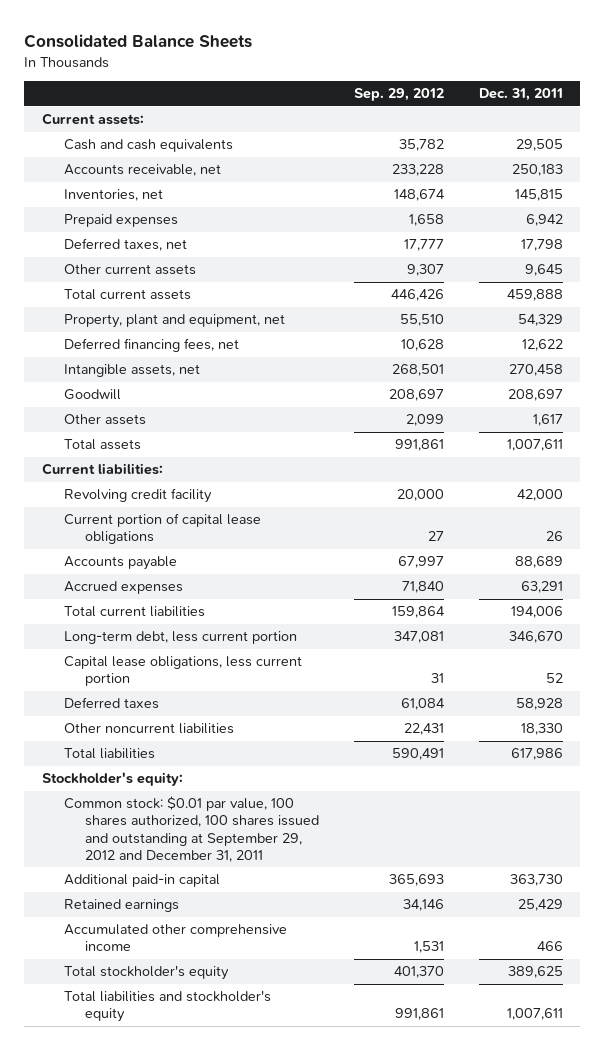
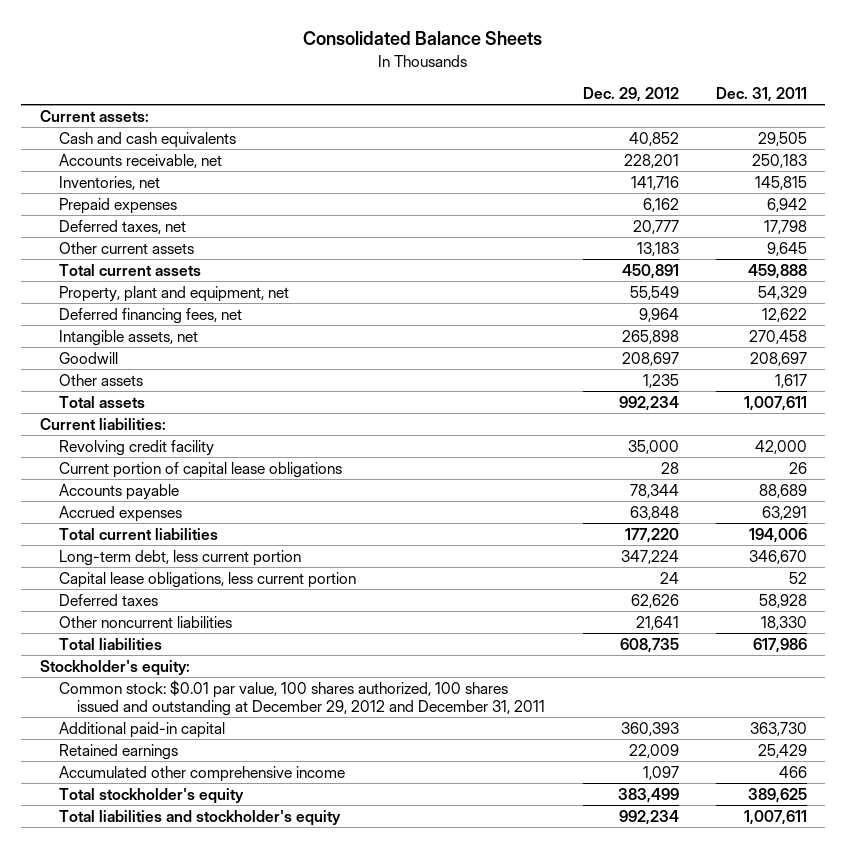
- | Sep. 29, 2012 | Dec. 31, 2011
+ | Dec. 29, 2012 | Dec. 31, 2011
- Common stock: $0.01 par value, 100 shares authorized, 100 shares issued and outstanding at September 29, 2012 and December 31, 2011
+ Common stock: $0.01 par value, 100 shares authorized, 100 shares issued and outstanding at December 29, 2012 and December 31, 2011

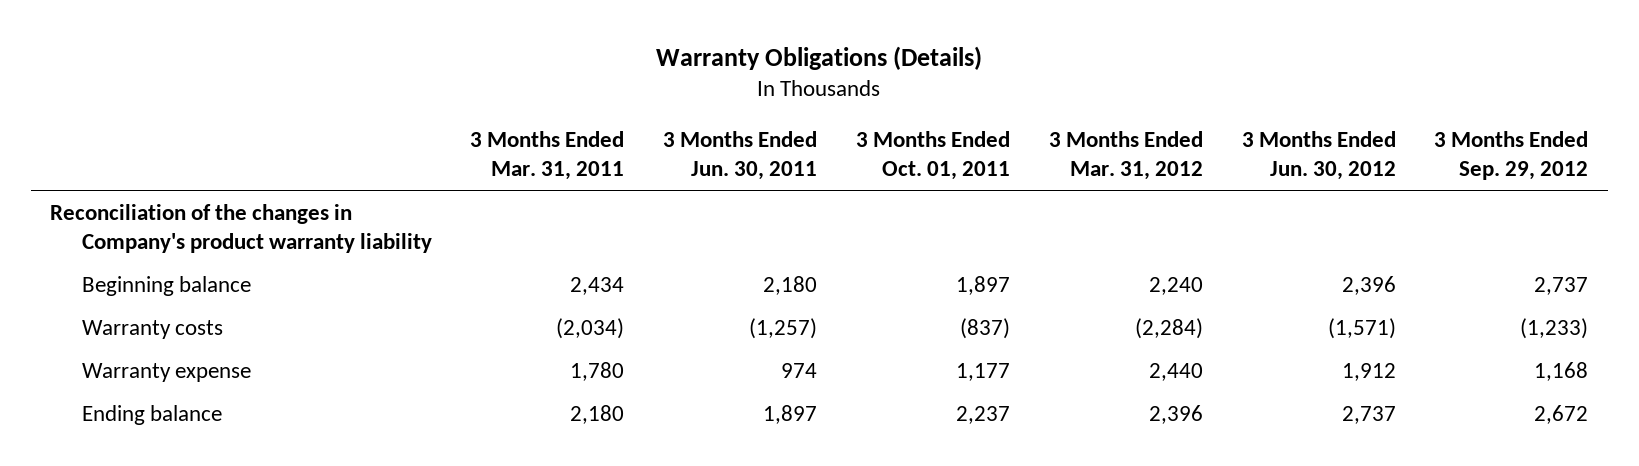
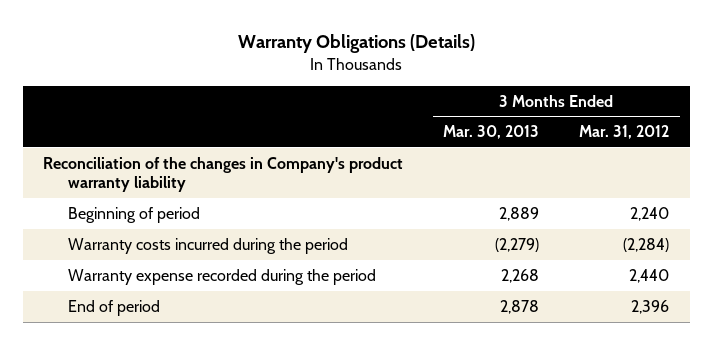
- | 3 Months Ended Mar. 31, 2011 | 3 Months Ended Jun. 30, 2011 | 3 Months Ended Oct. 01, 2011 | 3 Months Ended Mar. 31, 2012 | 3 Months Ended Jun. 30, 2012 | 3 Months Ended Sep. 29, 2012
+ | 3 Months Ended Mar. 30, 2013 | 3 Months Ended Mar. 31, 2012
- Beginning balance | 2,434 | 2,180 | 1,897 | 2,240 | 2,396 | 2,737
- Warranty costs | (2,034) | (1,257) | (837) | (2,284) | (1,571) | (1,233)
- Warranty expense | 1,780 | 974 | 1,177 | 2,440 | 1,912 | 1,168
- Ending balance | 2,180 | 1,897 | 2,237 | 2,396 | 2,737 | 2,672
+ Beginning of period | 2,889 | 2,240
+ Warranty costs incurred during the period | (2,279) | (2,284)
+ Warranty expense recorded during the period | 2,268 | 2,440
+ End of period | 2,878 | 2,396

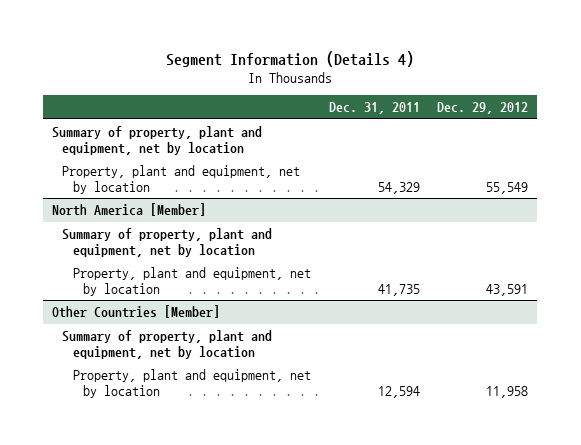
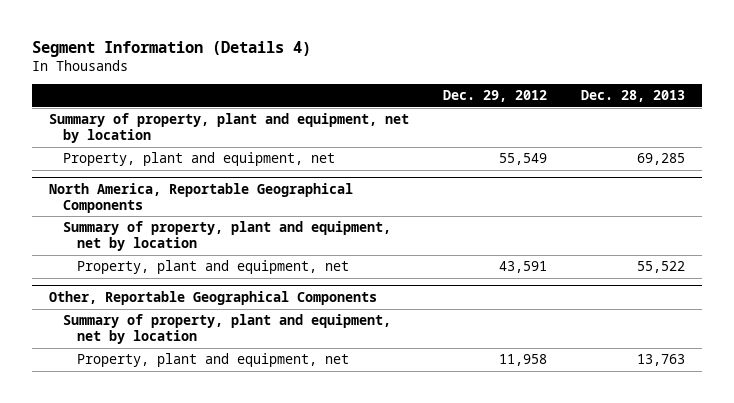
- | Dec. 31, 2011 | Dec. 29, 2012
+ | Dec. 29, 2012 | Dec. 28, 2013
- Property, plant and equipment, net by location | 54,329 | 55,549
- North America [Member]
+ Property, plant and equipment, net | 55,549 | 69,285
+ North America, Reportable Geographical Components
- Property, plant and equipment, net by location | 41,735 | 43,591
- Other Countries [Member]
+ Property, plant and equipment, net | 43,591 | 55,522
+ Other, Reportable Geographical Components
- Property, plant and equipment, net by location | 12,594 | 11,958
+ Property, plant and equipment, net | 11,958 | 13,763

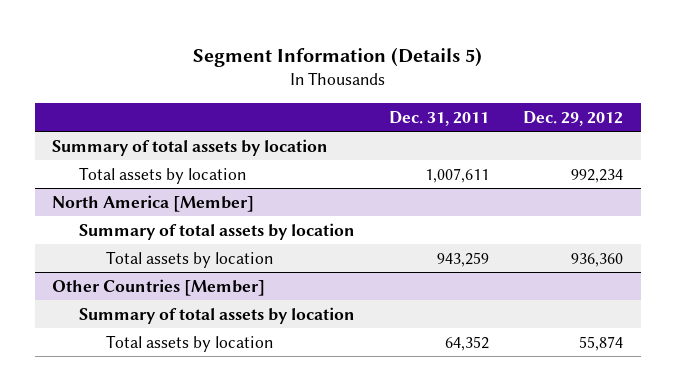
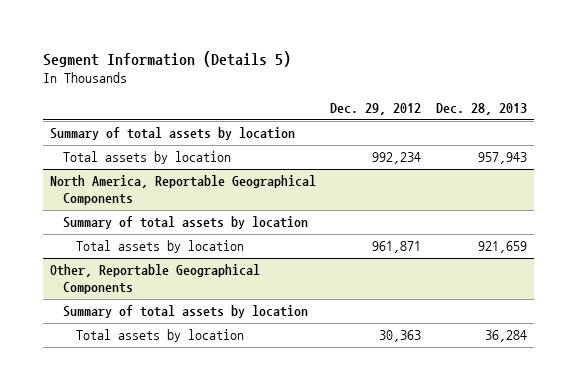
- | Dec. 31, 2011 | Dec. 29, 2012
+ | Dec. 29, 2012 | Dec. 28, 2013
- North America [Member]
+ North America, Reportable Geographical Components
- Total assets by location | 943,259 | 936,360
- Other Countries [Member]
+ Total assets by location | 961,871 | 921,659
+ Other, Reportable Geographical Components
- Total assets by location | 64,352 | 55,874
+ Total assets by location | 30,363 | 36,284

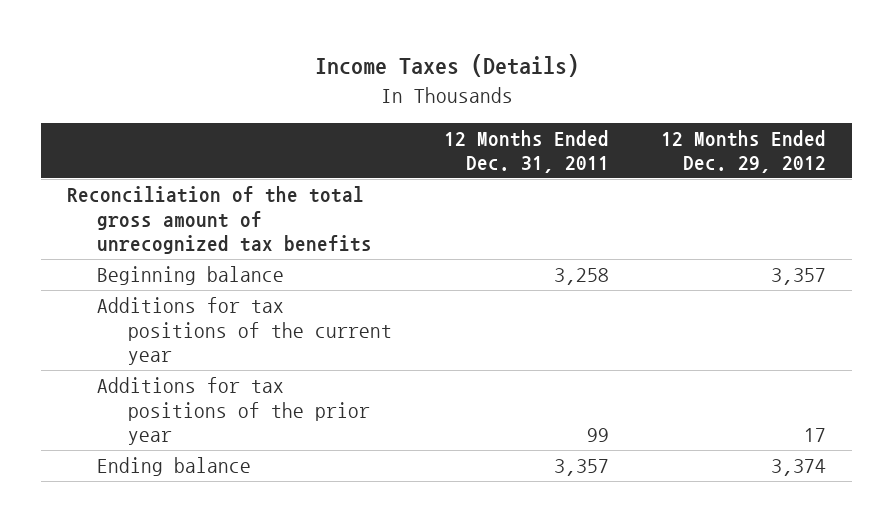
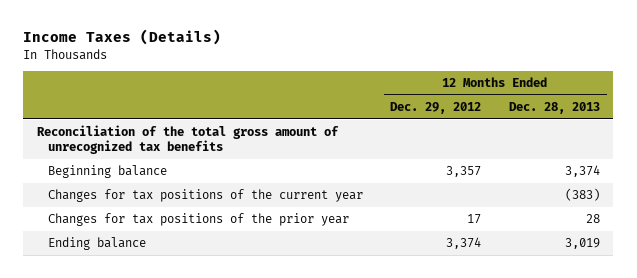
- | 12 Months Ended Dec. 31, 2011 | 12 Months Ended Dec. 29, 2012
+ | 12 Months Ended Dec. 29, 2012 | 12 Months Ended Dec. 28, 2013
- Additions for tax positions of the current year
- Additions for tax positions of the prior year | 99 | 17
+ Changes for tax positions of the current year | | (383)
+ Changes for tax positions of the prior year | 17 | 28

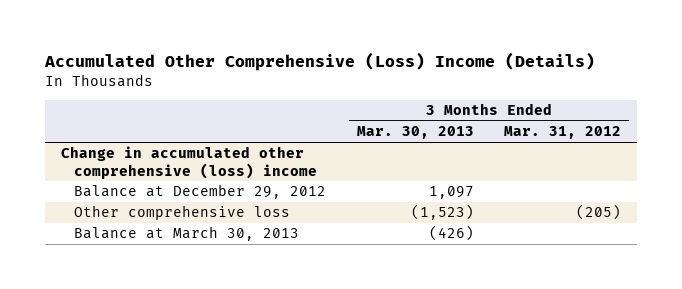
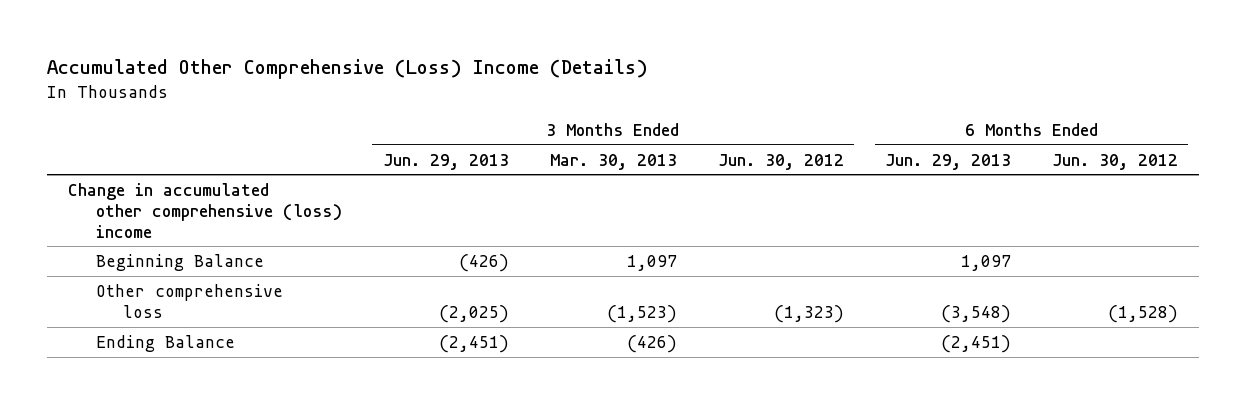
- | 3 Months Ended Mar. 30, 2013 | 3 Months Ended Mar. 31, 2012
+ | 3 Months Ended Jun. 29, 2013 | 3 Months Ended Mar. 30, 2013 | 3 Months Ended Jun. 30, 2012 | 6 Months Ended Jun. 29, 2013 | 6 Months Ended Jun. 30, 2012
- Balance at December 29, 2012 | 1,097 |
+ Beginning Balance | (426) | 1,097 | | 1,097 |
- Balance at March 30, 2013 | (426) |
+ Ending Balance | (2,451) | (426) | | (2,451) |

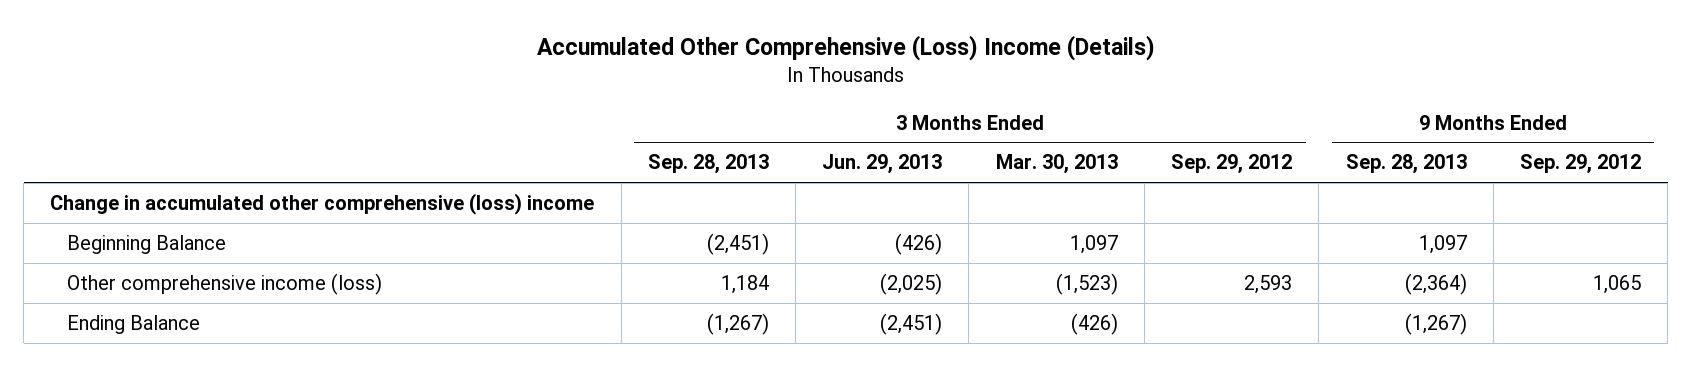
- | 3 Months Ended Jun. 29, 2013 | 3 Months Ended Mar. 30, 2013 | 3 Months Ended Jun. 30, 2012 | 6 Months Ended Jun. 29, 2013 | 6 Months Ended Jun. 30, 2012
+ | 3 Months Ended Sep. 28, 2013 | 3 Months Ended Jun. 29, 2013 | 3 Months Ended Mar. 30, 2013 | 3 Months Ended Sep. 29, 2012 | 9 Months Ended Sep. 28, 2013 | 9 Months Ended Sep. 29, 2012
- Other comprehensive loss | (2,025) | (1,523) | (1,323) | (3,548) | (1,528)
+ Other comprehensive income (loss) | 1,184 | (2,025) | (1,523) | 2,593 | (2,364) | 1,065

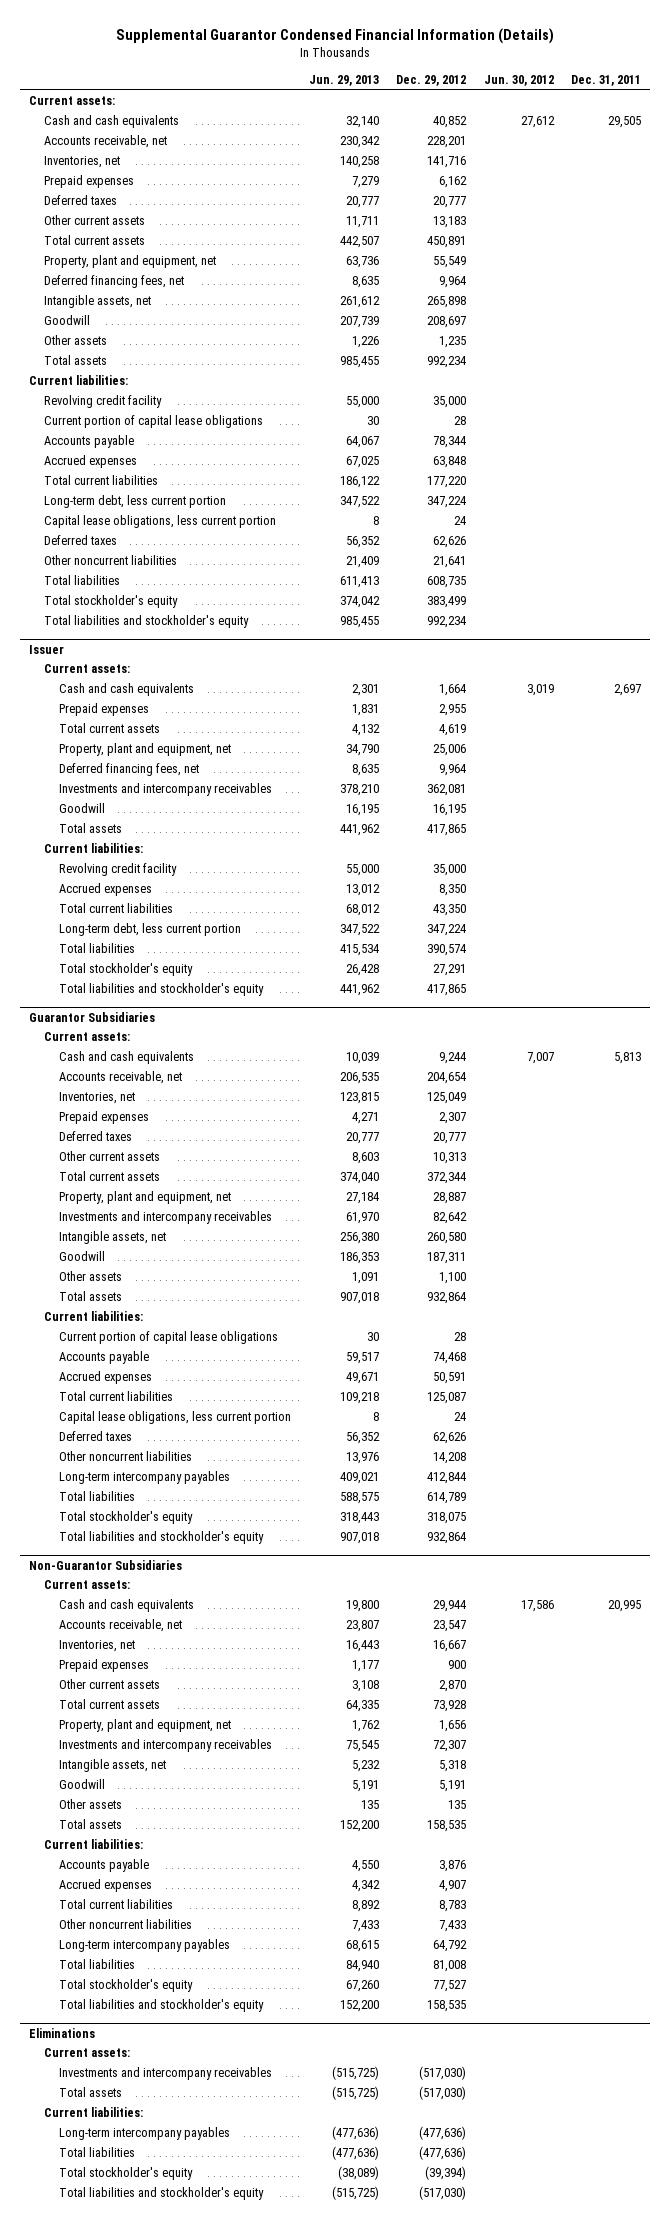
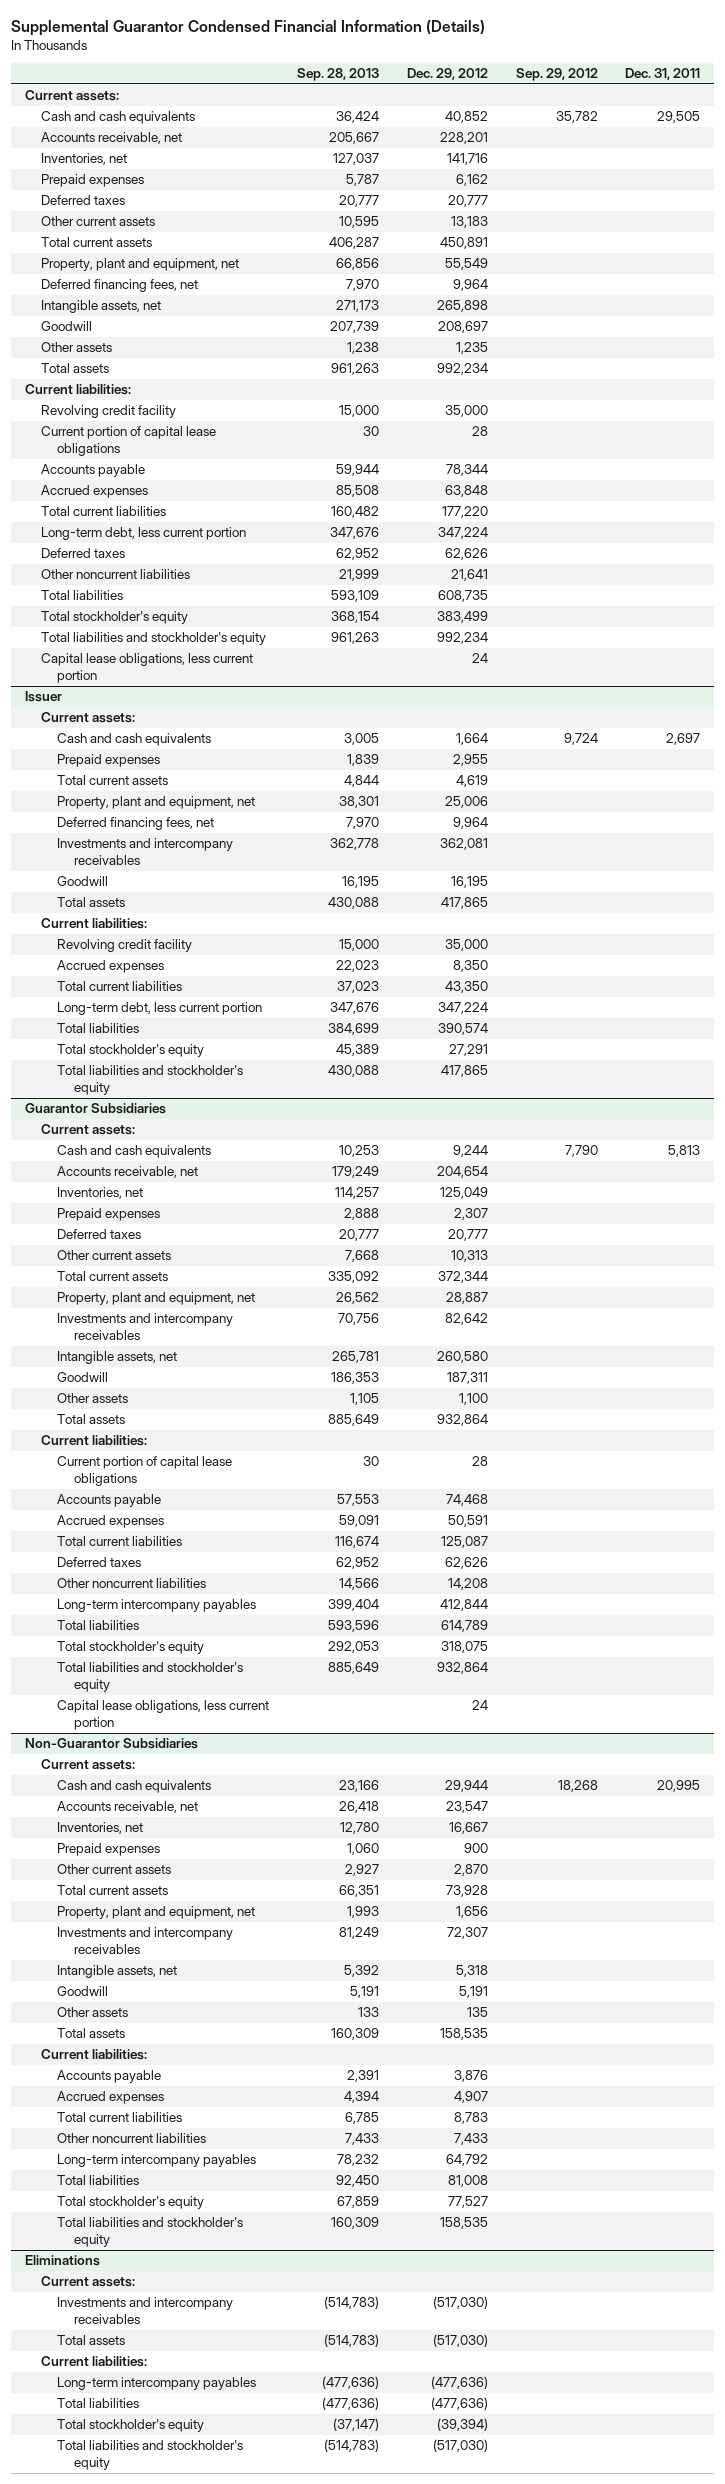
- | Jun. 29, 2013 | Dec. 29, 2012 | Jun. 30, 2012 | Dec. 31, 2011
+ | Sep. 28, 2013 | Dec. 29, 2012 | Sep. 29, 2012 | Dec. 31, 2011
moved down: Capital lease obligations, less current portion | | 24 | |
@ Guarantor Subsidiaries
moved down: Capital lease obligations, less current portion | | 24 | |

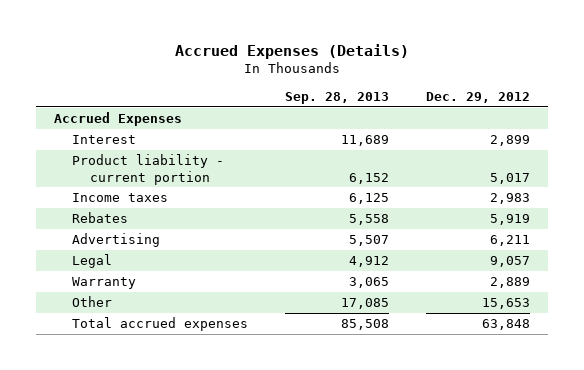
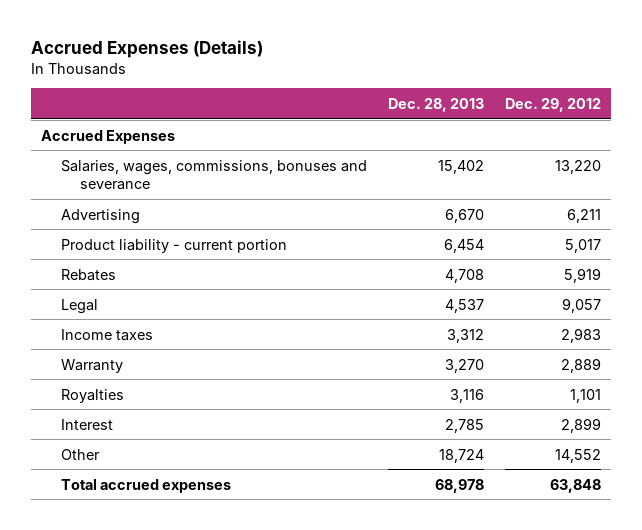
- | Sep. 28, 2013 | Dec. 29, 2012
+ | Dec. 28, 2013 | Dec. 29, 2012
+ Salaries, wages, commissions, bonuses and severance | 15,402 | 13,220
moved up: Advertising | 6,670 | 6,211
moved down: Income taxes | 3,312 | 2,983
- Other | 17,085 | 15,653
+ Royalties | 3,116 | 1,101
moved down: Interest | 2,785 | 2,899
+ Other | 18,724 | 14,552

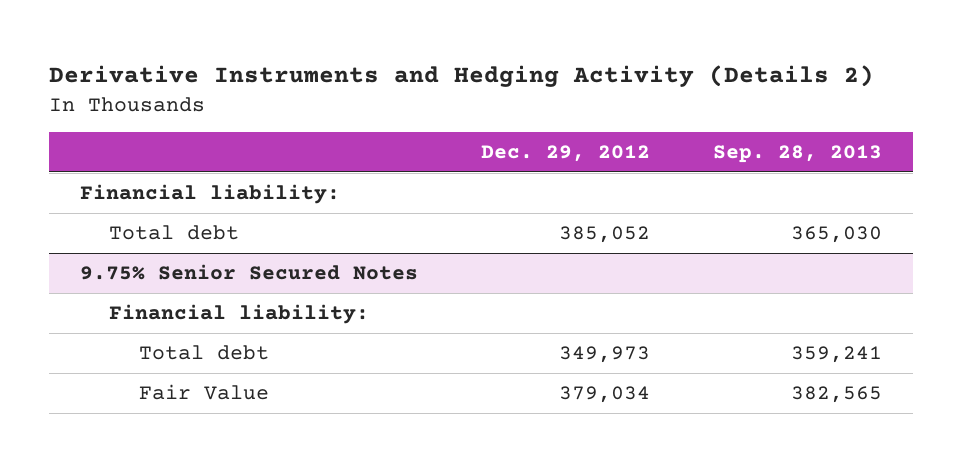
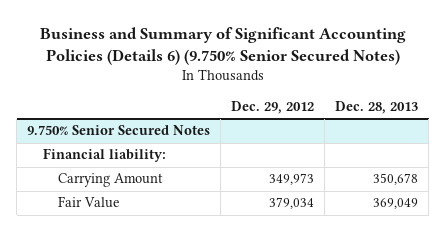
- Derivative Instruments and Hedging Activity (Details 2)
+ Business and Summary of Significant Accounting Policies (Details 6) (9.750% Senior Secured Notes)
- | Dec. 29, 2012 | Sep. 28, 2013
+ | Dec. 29, 2012 | Dec. 28, 2013
- Financial liability:
- Total debt | 385,052 | 365,030
- 9.75% Senior Secured Notes
+ 9.750% Senior Secured Notes
- Total debt | 349,973 | 359,241
+ Carrying Amount | 349,973 | 350,678

